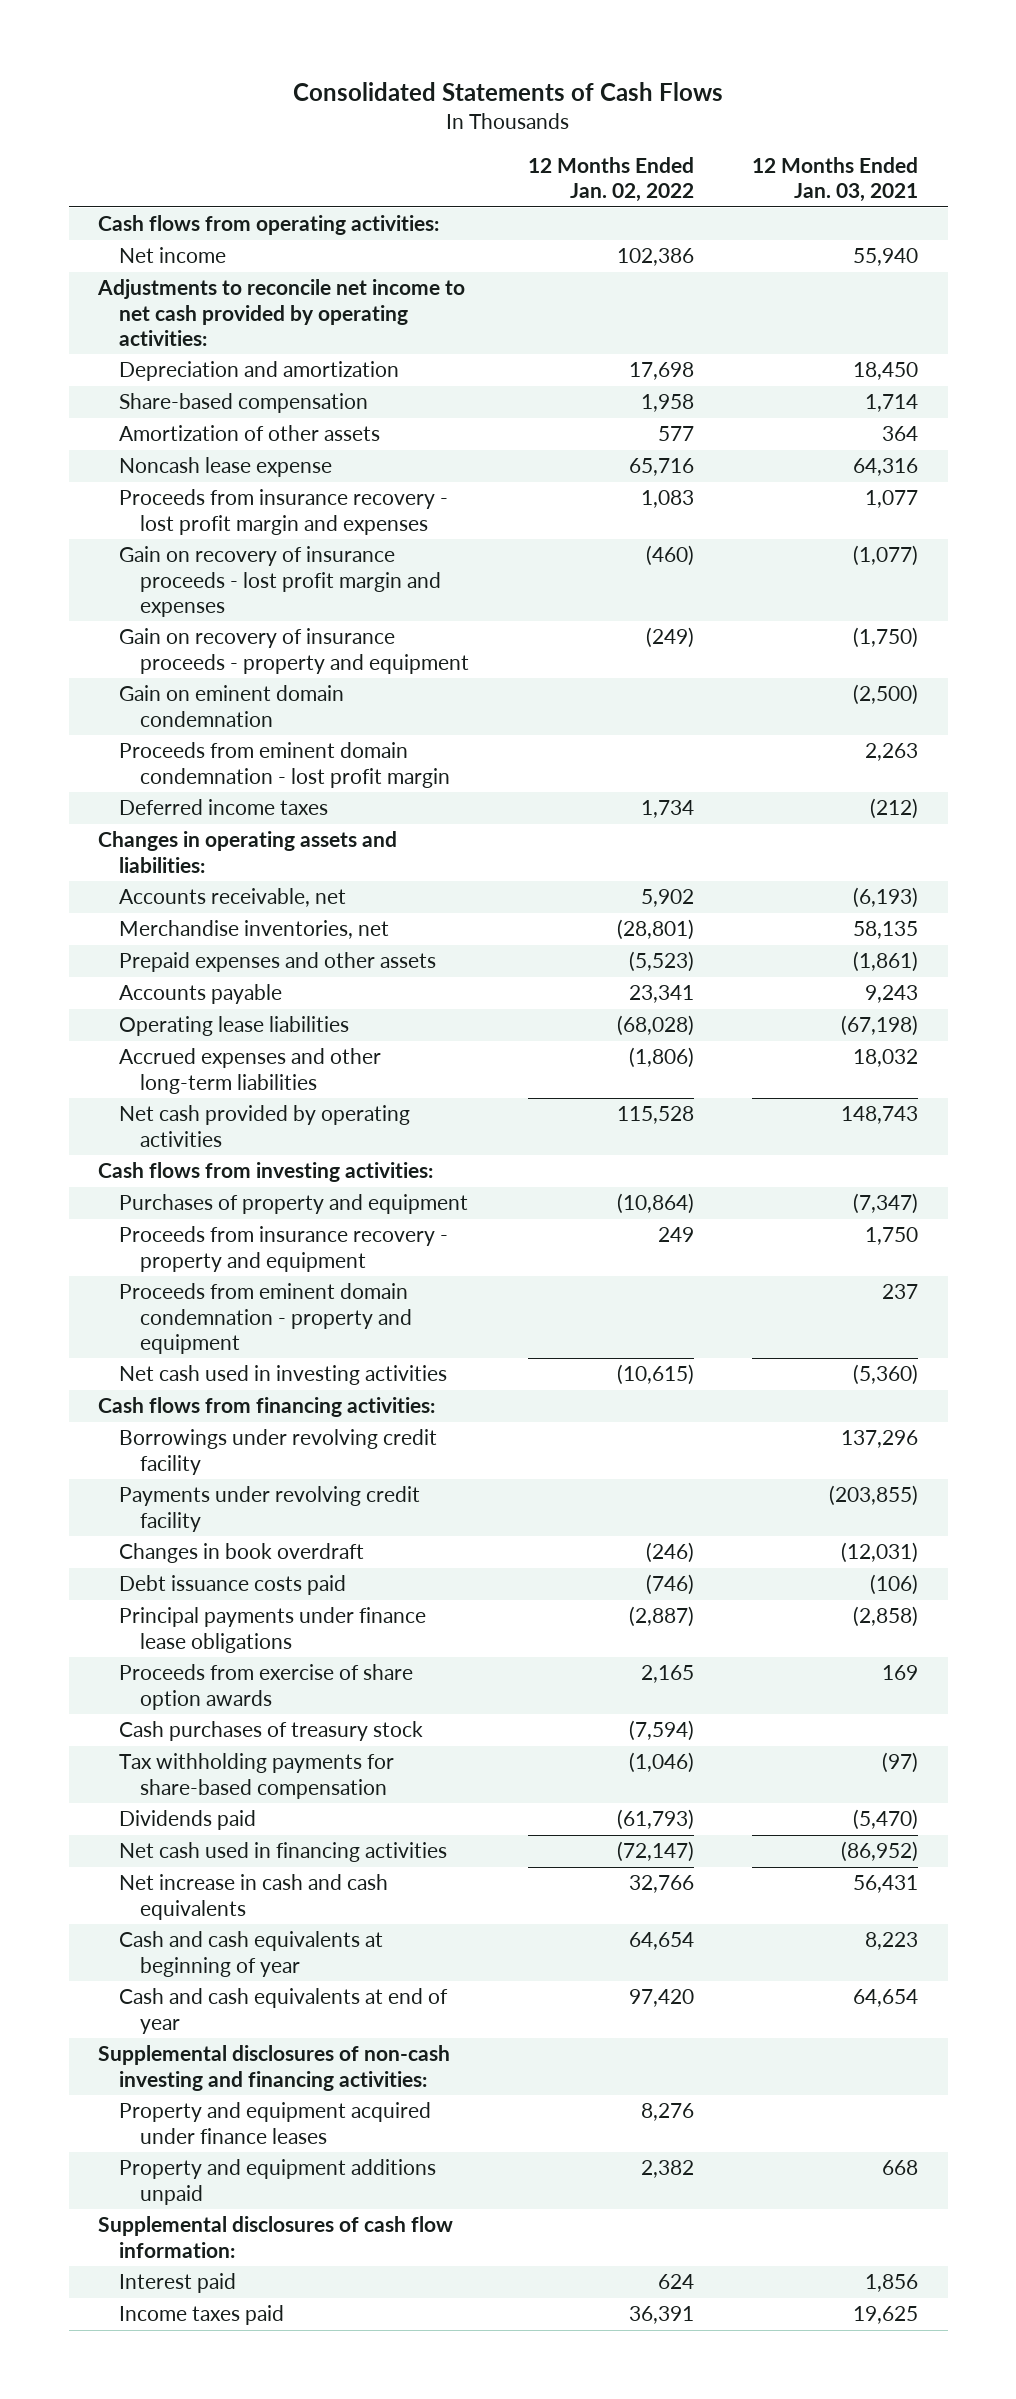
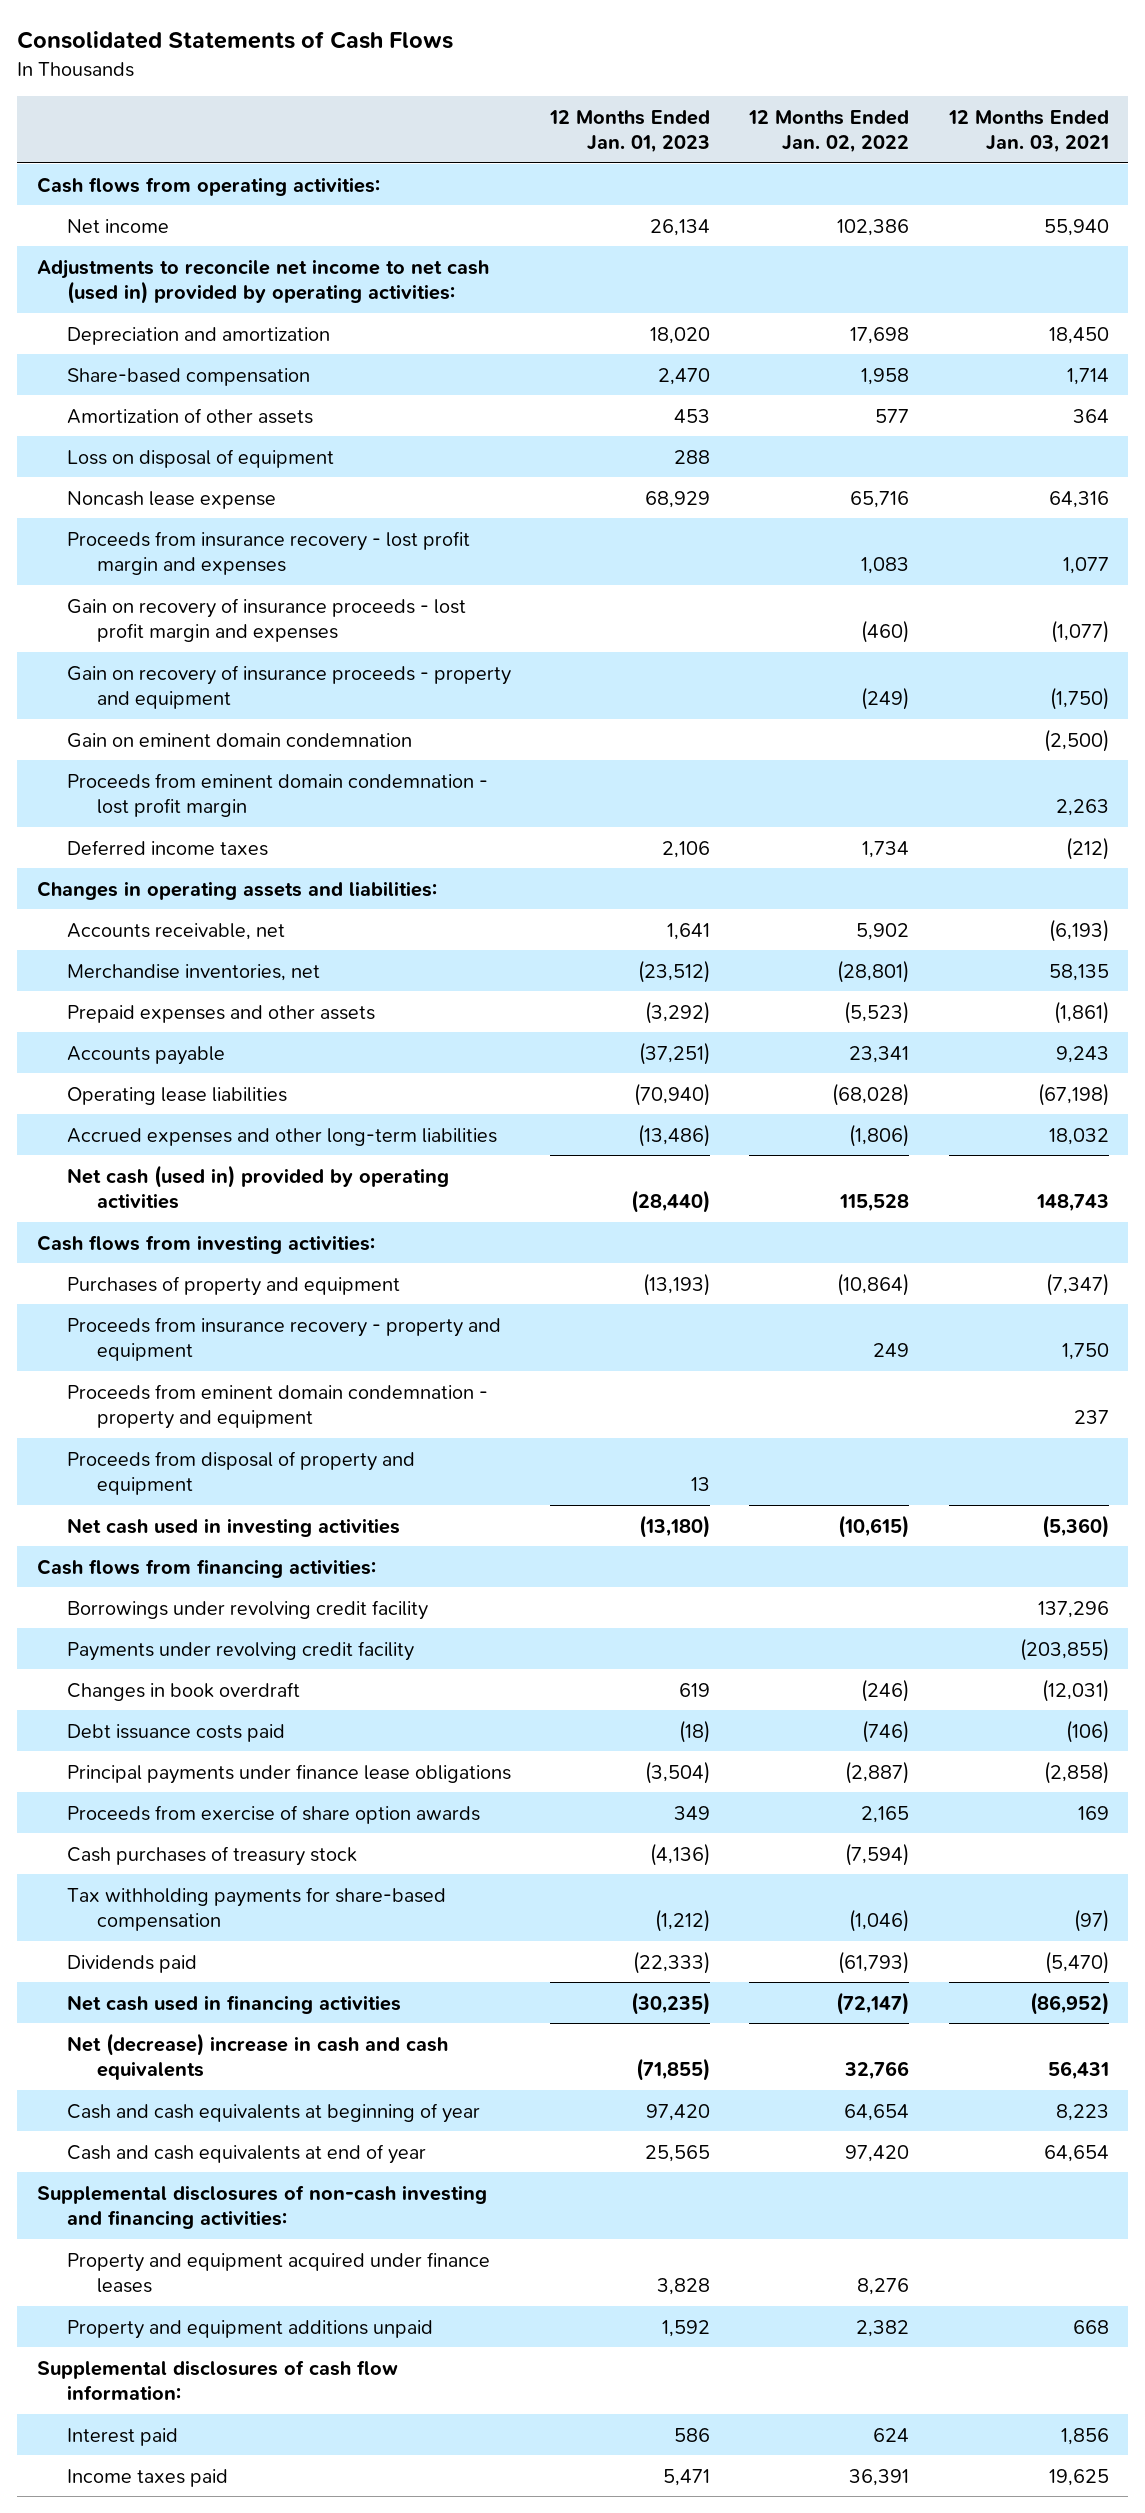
- | 12 Months Ended Jan. 02, 2022 | 12 Months Ended Jan. 03, 2021
+ | 12 Months Ended Jan. 01, 2023 | 12 Months Ended Jan. 02, 2022 | 12 Months Ended Jan. 03, 2021
- Adjustments to reconcile net income to net cash provided by operating activities:
+ Adjustments to reconcile net income to net cash (used in) provided by operating activities:
+ Loss on disposal of equipment | 288 | |
- Net cash provided by operating activities | 115,528 | 148,743
+ Net cash (used in) provided by operating activities | (28,440) | 115,528 | 148,743
+ Proceeds from disposal of property and equipment | 13 | |
- Net increase in cash and cash equivalents | 32,766 | 56,431
+ Net (decrease) increase in cash and cash equivalents | (71,855) | 32,766 | 56,431

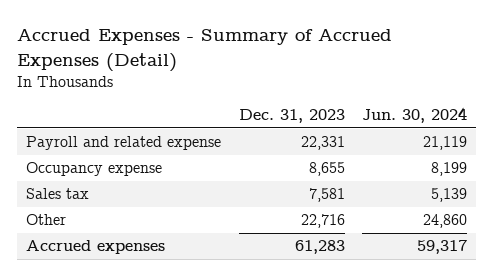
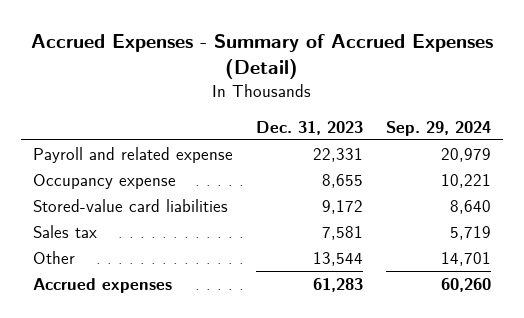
- | Dec. 31, 2023 | Jun. 30, 2024
+ | Dec. 31, 2023 | Sep. 29, 2024
+ Stored-value card liabilities | 9,172 | 8,640
- Other | 22,716 | 24,860
+ Other | 13,544 | 14,701

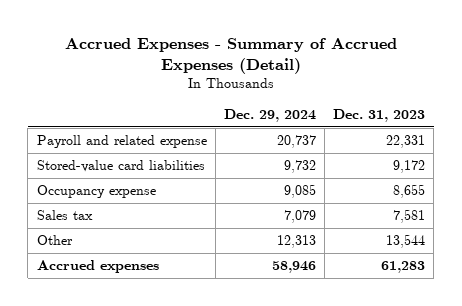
- | Dec. 31, 2023 | Sep. 29, 2024
+ | Dec. 29, 2024 | Dec. 31, 2023
moved down: Occupancy expense | 9,085 | 8,655

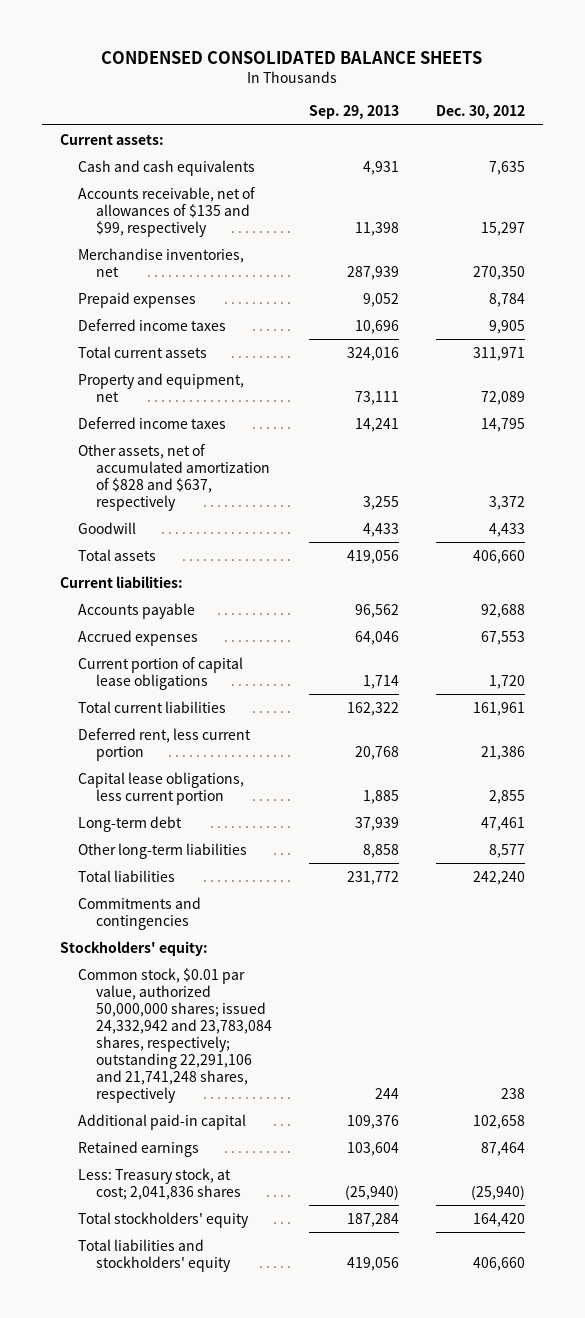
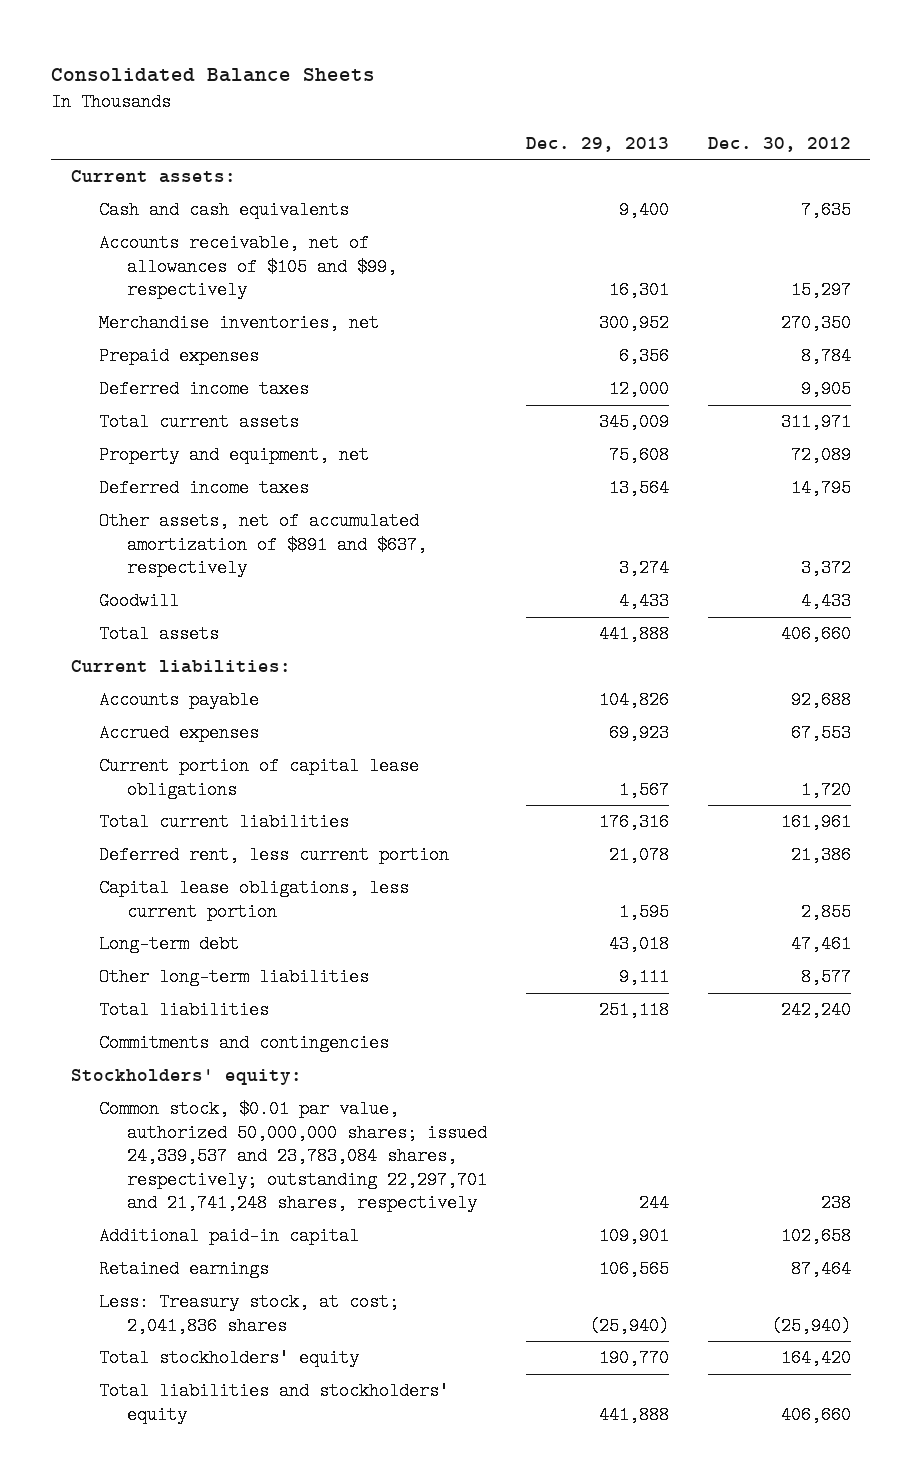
- CONDENSED CONSOLIDATED BALANCE SHEETS
+ Consolidated Balance Sheets
- | Sep. 29, 2013 | Dec. 30, 2012
+ | Dec. 29, 2013 | Dec. 30, 2012
- Accounts receivable, net of allowances of $135 and $99, respectively | 11,398 | 15,297
+ Accounts receivable, net of allowances of $105 and $99, respectively | 16,301 | 15,297
- Other assets, net of accumulated amortization of $828 and $637, respectively | 3,255 | 3,372
+ Other assets, net of accumulated amortization of $891 and $637, respectively | 3,274 | 3,372
- Common stock, $0.01 par value, authorized 50,000,000 shares; issued 24,332,942 and 23,783,084 shares, respectively; outstanding 22,291,106 and 21,741,248 shares, respectively | 244 | 238
+ Common stock, $0.01 par value, authorized 50,000,000 shares; issued 24,339,537 and 23,783,084 shares, respectively; outstanding 22,297,701 and 21,741,248 shares, respectively | 244 | 238

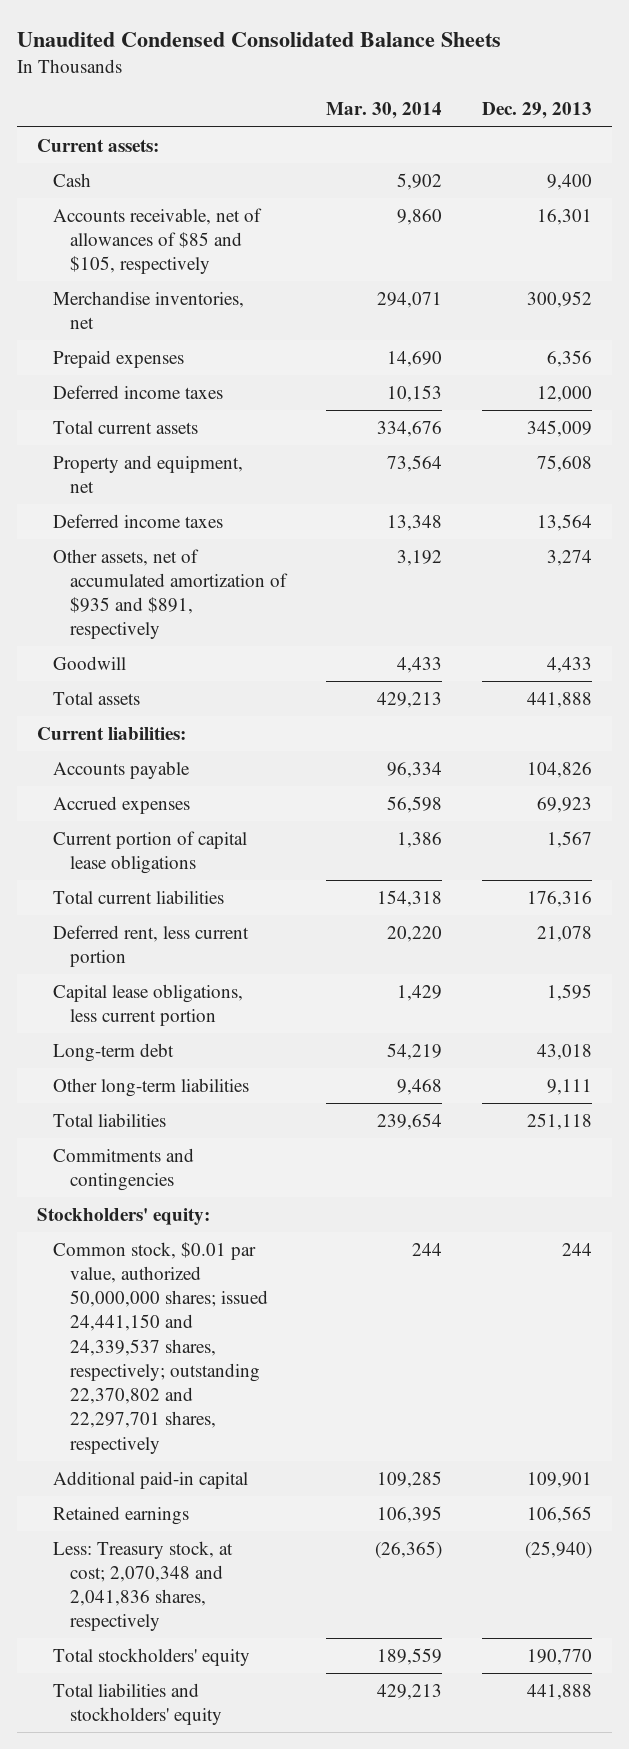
- Consolidated Balance Sheets
+ Unaudited Condensed Consolidated Balance Sheets
- | Dec. 29, 2013 | Dec. 30, 2012
+ | Mar. 30, 2014 | Dec. 29, 2013
- Cash and cash equivalents | 9,400 | 7,635
- Accounts receivable, net of allowances of $105 and $99, respectively | 16,301 | 15,297
+ Cash | 5,902 | 9,400
+ Accounts receivable, net of allowances of $85 and $105, respectively | 9,860 | 16,301
- Other assets, net of accumulated amortization of $891 and $637, respectively | 3,274 | 3,372
+ Other assets, net of accumulated amortization of $935 and $891, respectively | 3,192 | 3,274
- Common stock, $0.01 par value, authorized 50,000,000 shares; issued 24,339,537 and 23,783,084 shares, respectively; outstanding 22,297,701 and 21,741,248 shares, respectively | 244 | 238
+ Common stock, $0.01 par value, authorized 50,000,000 shares; issued 24,441,150 and 24,339,537 shares, respectively; outstanding 22,370,802 and 22,297,701 shares, respectively | 244 | 244
- Less: Treasury stock, at cost; 2,041,836 shares | (25,940) | (25,940)
+ Less: Treasury stock, at cost; 2,070,348 and 2,041,836 shares, respectively | (26,365) | (25,940)

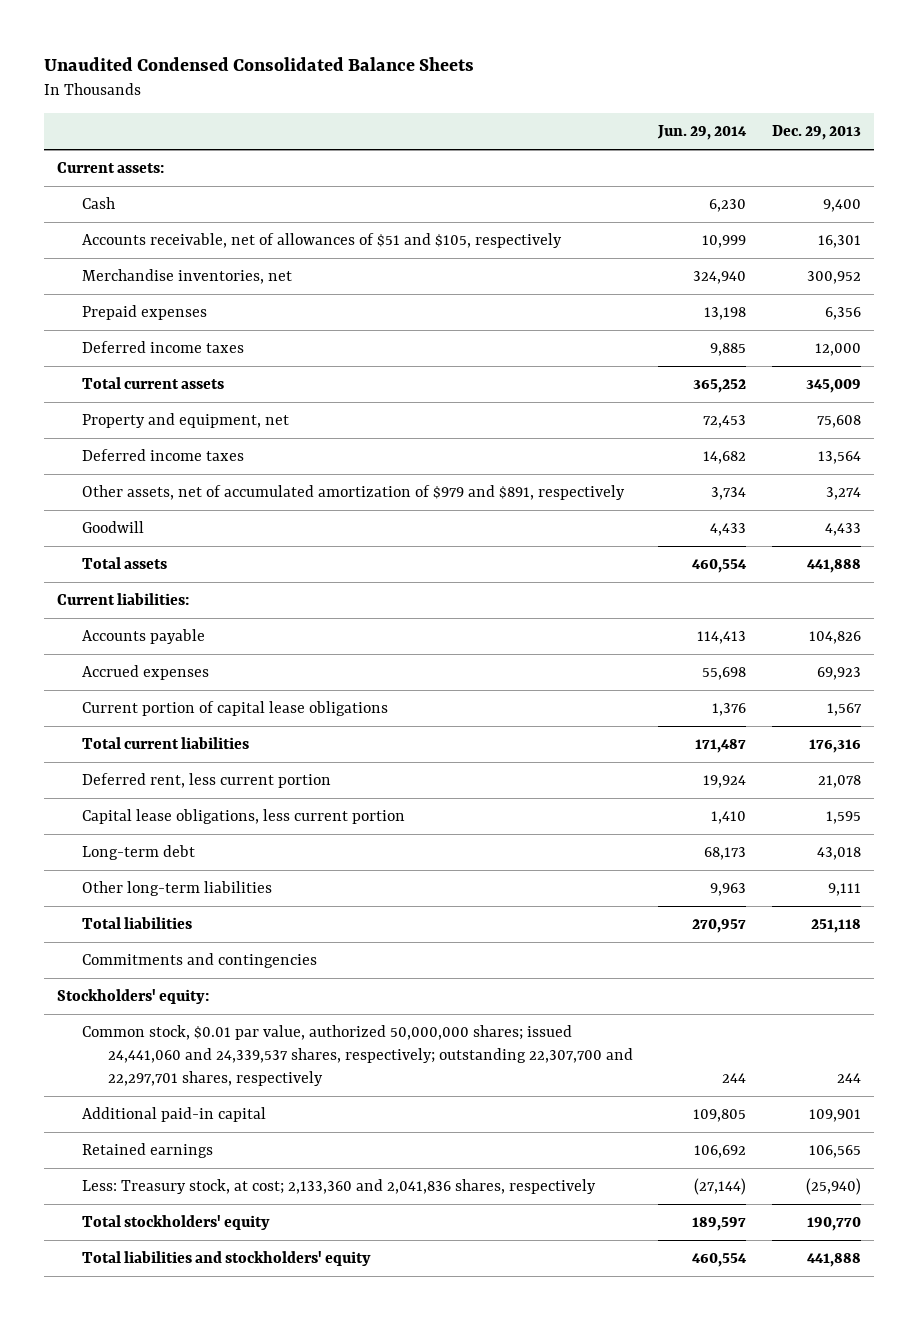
- | Mar. 30, 2014 | Dec. 29, 2013
+ | Jun. 29, 2014 | Dec. 29, 2013
- Accounts receivable, net of allowances of $85 and $105, respectively | 9,860 | 16,301
+ Accounts receivable, net of allowances of $51 and $105, respectively | 10,999 | 16,301
- Other assets, net of accumulated amortization of $935 and $891, respectively | 3,192 | 3,274
+ Other assets, net of accumulated amortization of $979 and $891, respectively | 3,734 | 3,274
- Common stock, $0.01 par value, authorized 50,000,000 shares; issued 24,441,150 and 24,339,537 shares, respectively; outstanding 22,370,802 and 22,297,701 shares, respectively | 244 | 244
+ Common stock, $0.01 par value, authorized 50,000,000 shares; issued 24,441,060 and 24,339,537 shares, respectively; outstanding 22,307,700 and 22,297,701 shares, respectively | 244 | 244
- Less: Treasury stock, at cost; 2,070,348 and 2,041,836 shares, respectively | (26,365) | (25,940)
+ Less: Treasury stock, at cost; 2,133,360 and 2,041,836 shares, respectively | (27,144) | (25,940)

